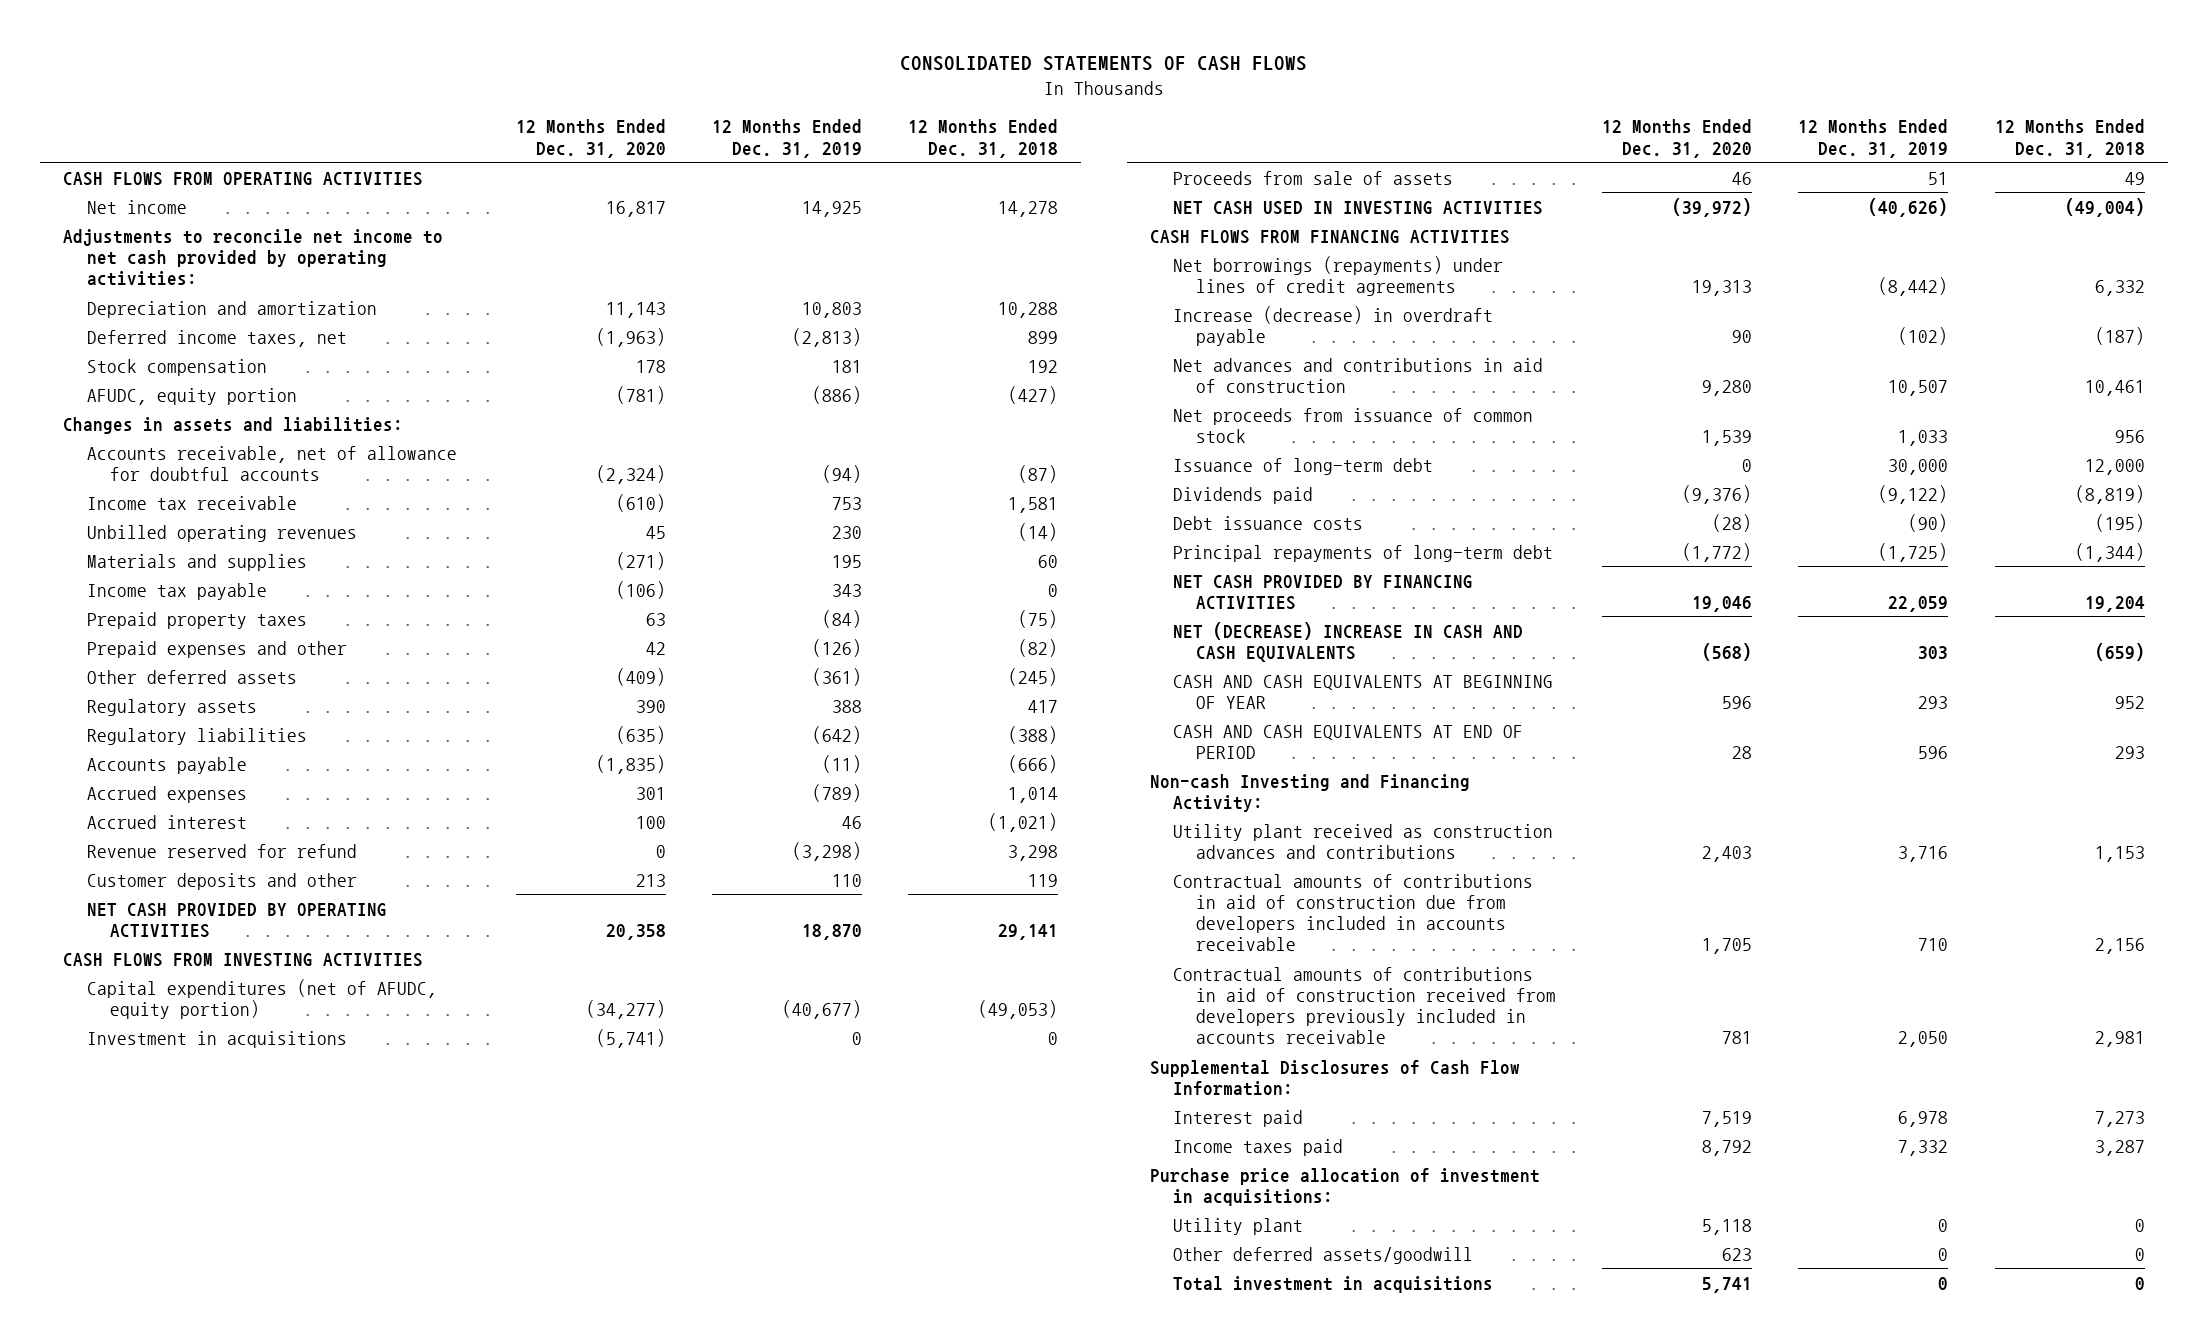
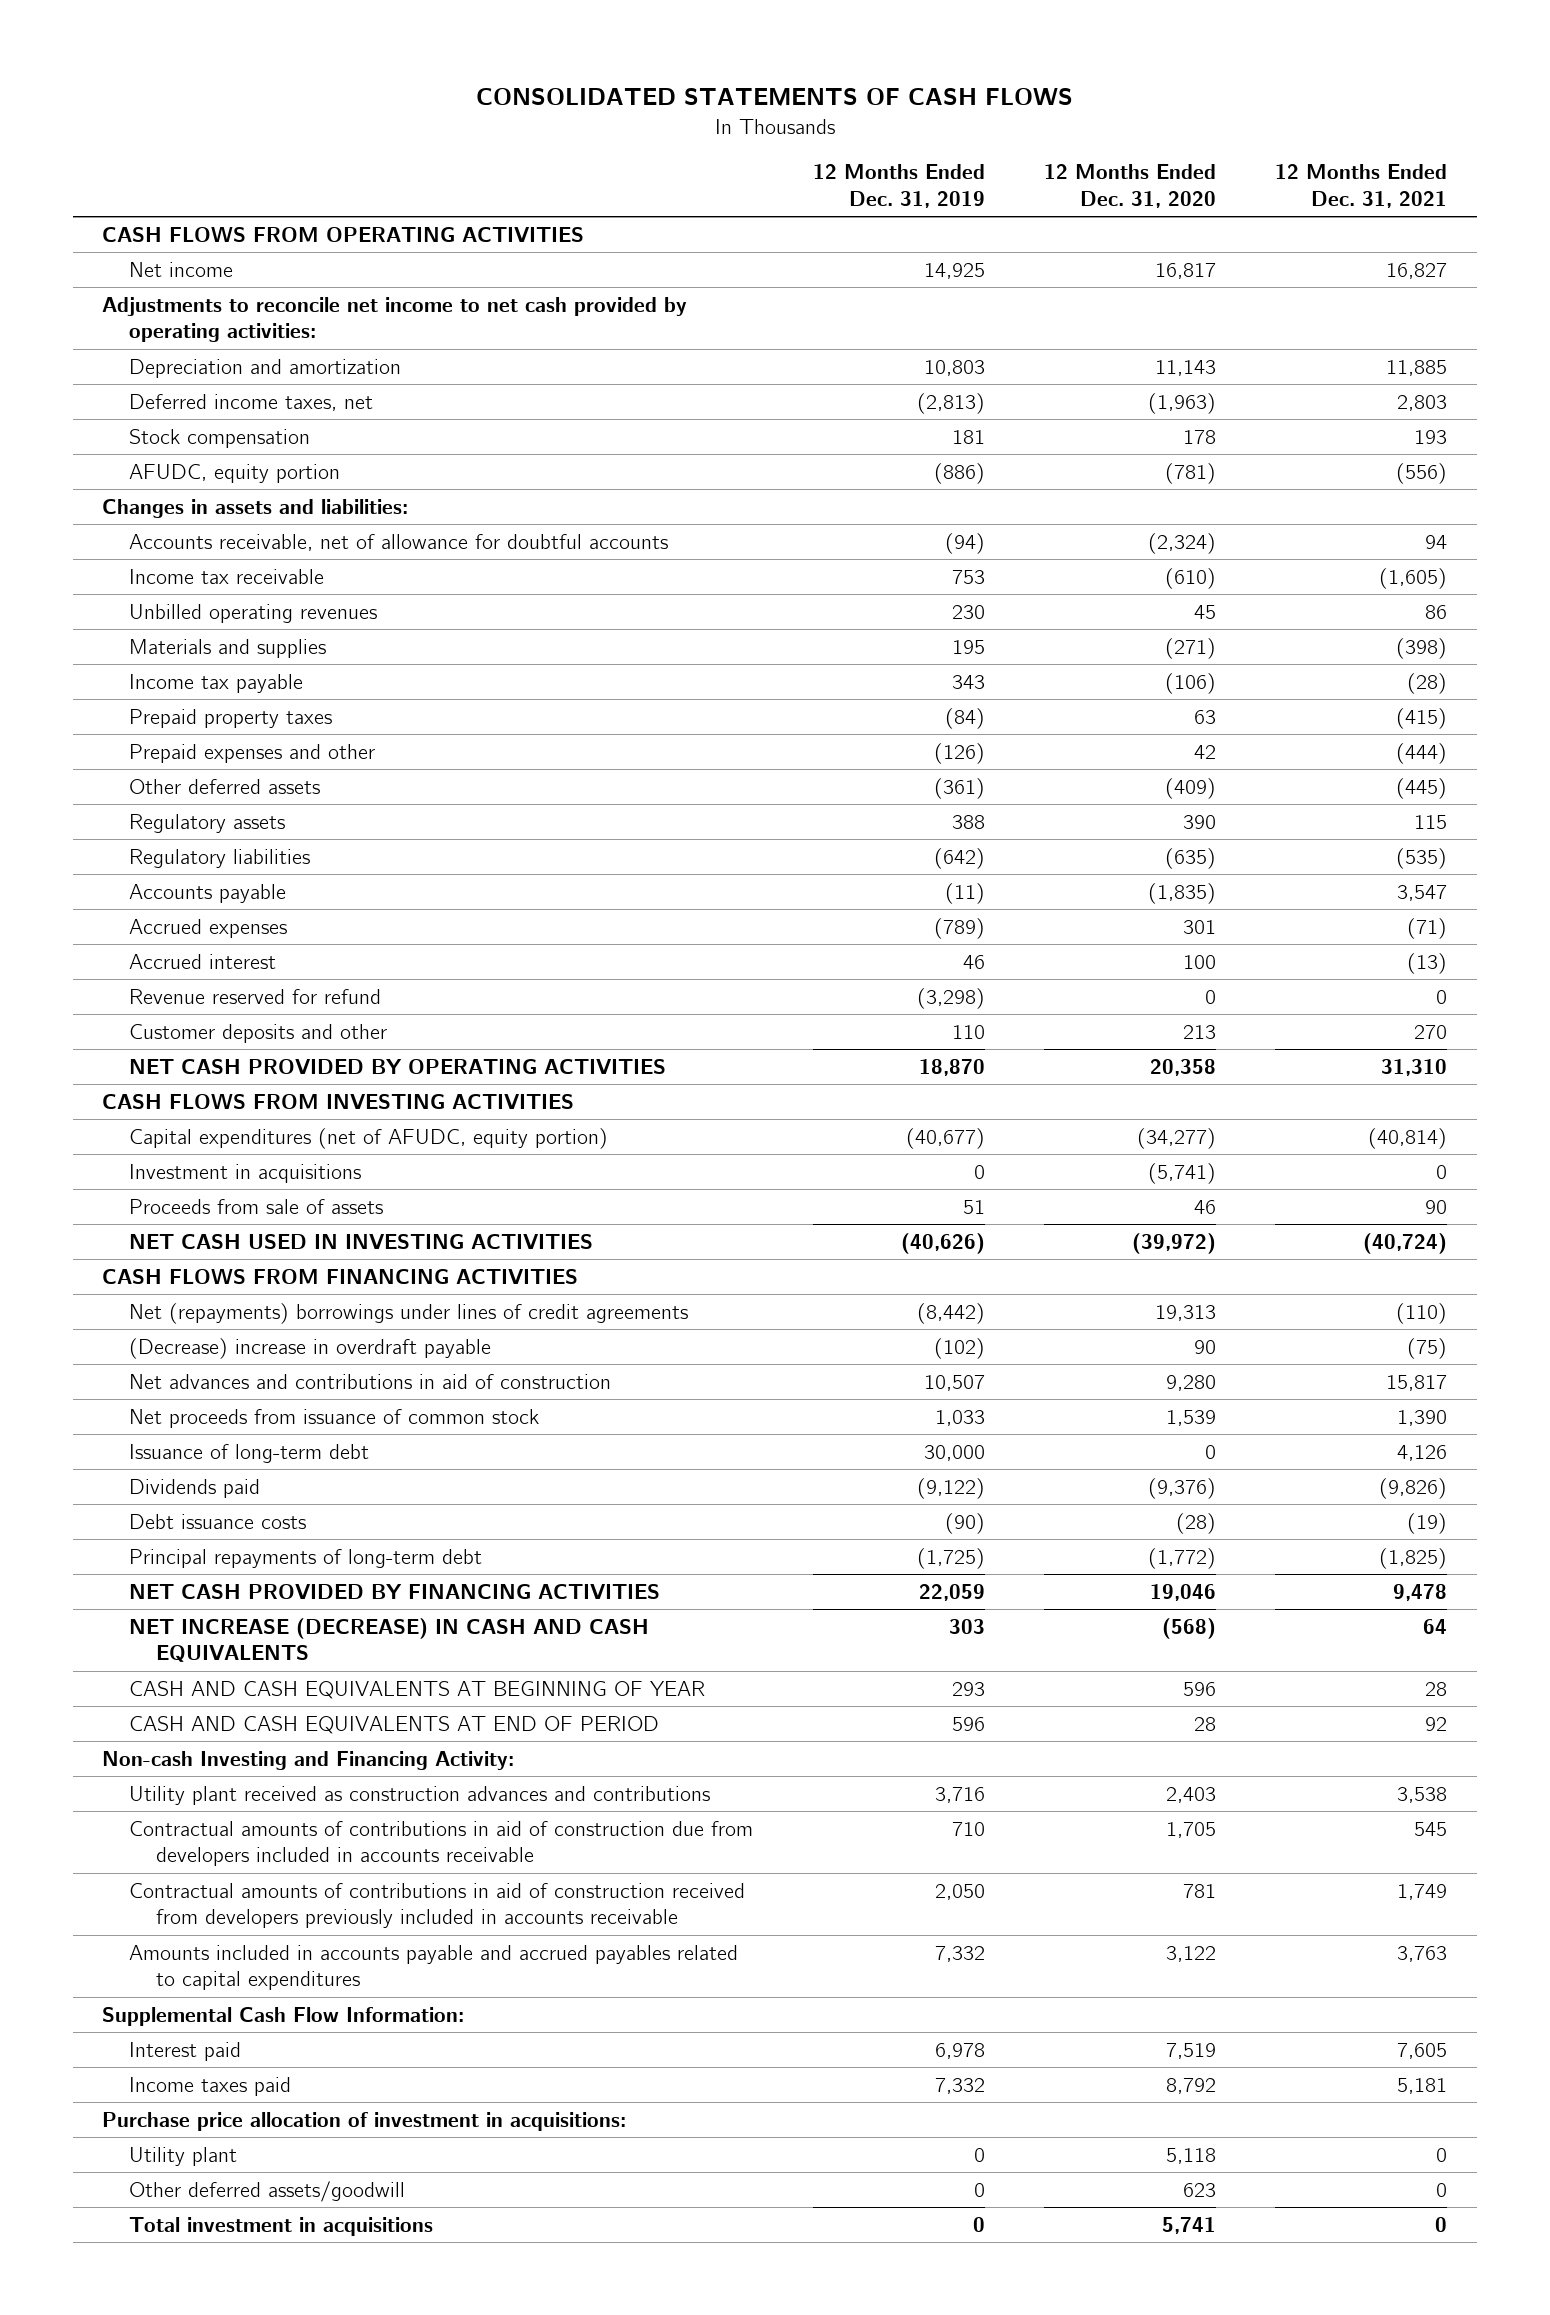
- | 12 Months Ended Dec. 31, 2020 | 12 Months Ended Dec. 31, 2019 | 12 Months Ended Dec. 31, 2018
+ | 12 Months Ended Dec. 31, 2019 | 12 Months Ended Dec. 31, 2020 | 12 Months Ended Dec. 31, 2021
- Net borrowings (repayments) under lines of credit agreements | 19,313 | (8,442) | 6,332
- Increase (decrease) in overdraft payable | 90 | (102) | (187)
+ Net (repayments) borrowings under lines of credit agreements | (8,442) | 19,313 | (110)
+ (Decrease) increase in overdraft payable | (102) | 90 | (75)
- NET (DECREASE) INCREASE IN CASH AND CASH EQUIVALENTS | (568) | 303 | (659)
+ NET INCREASE (DECREASE) IN CASH AND CASH EQUIVALENTS | 303 | (568) | 64
- Supplemental Disclosures of Cash Flow Information:
+ Amounts included in accounts payable and accrued payables related to capital expenditures | 7,332 | 3,122 | 3,763
+ Supplemental Cash Flow Information:

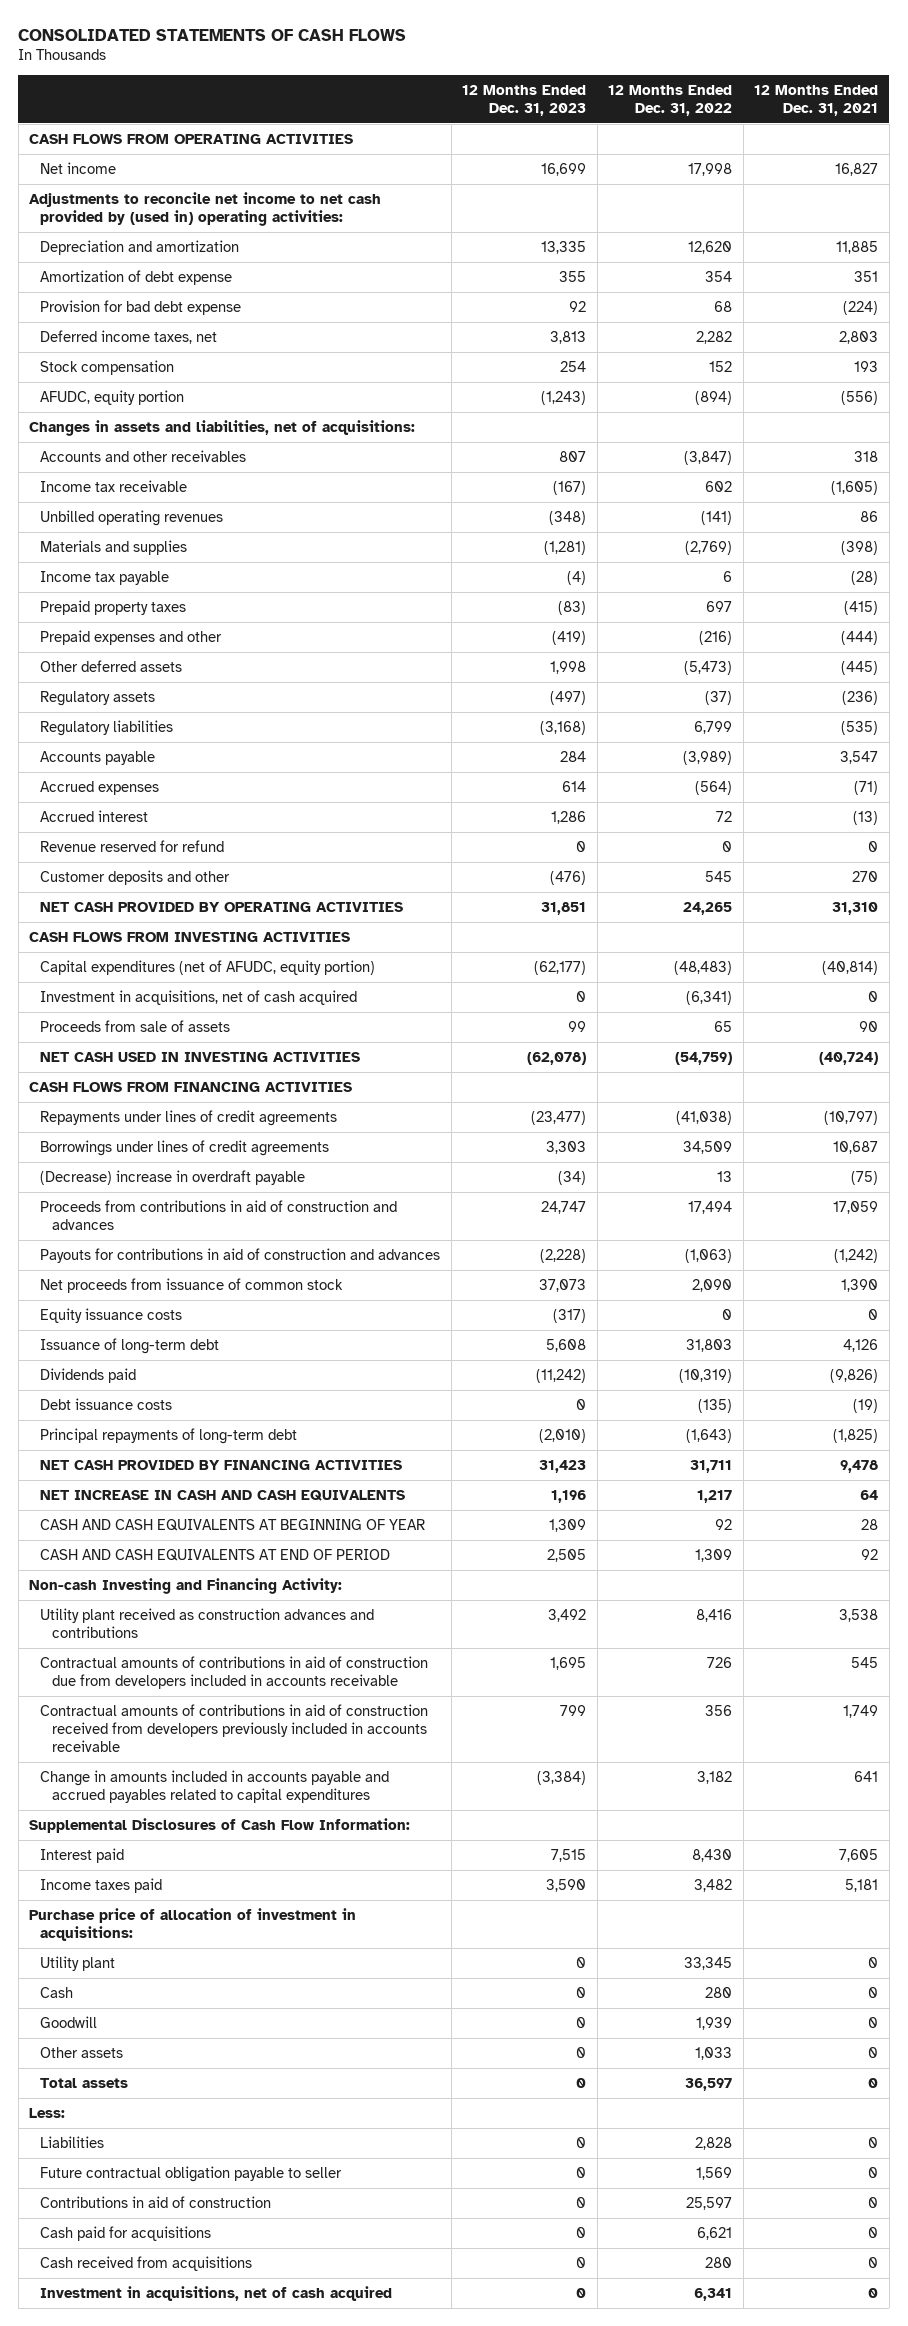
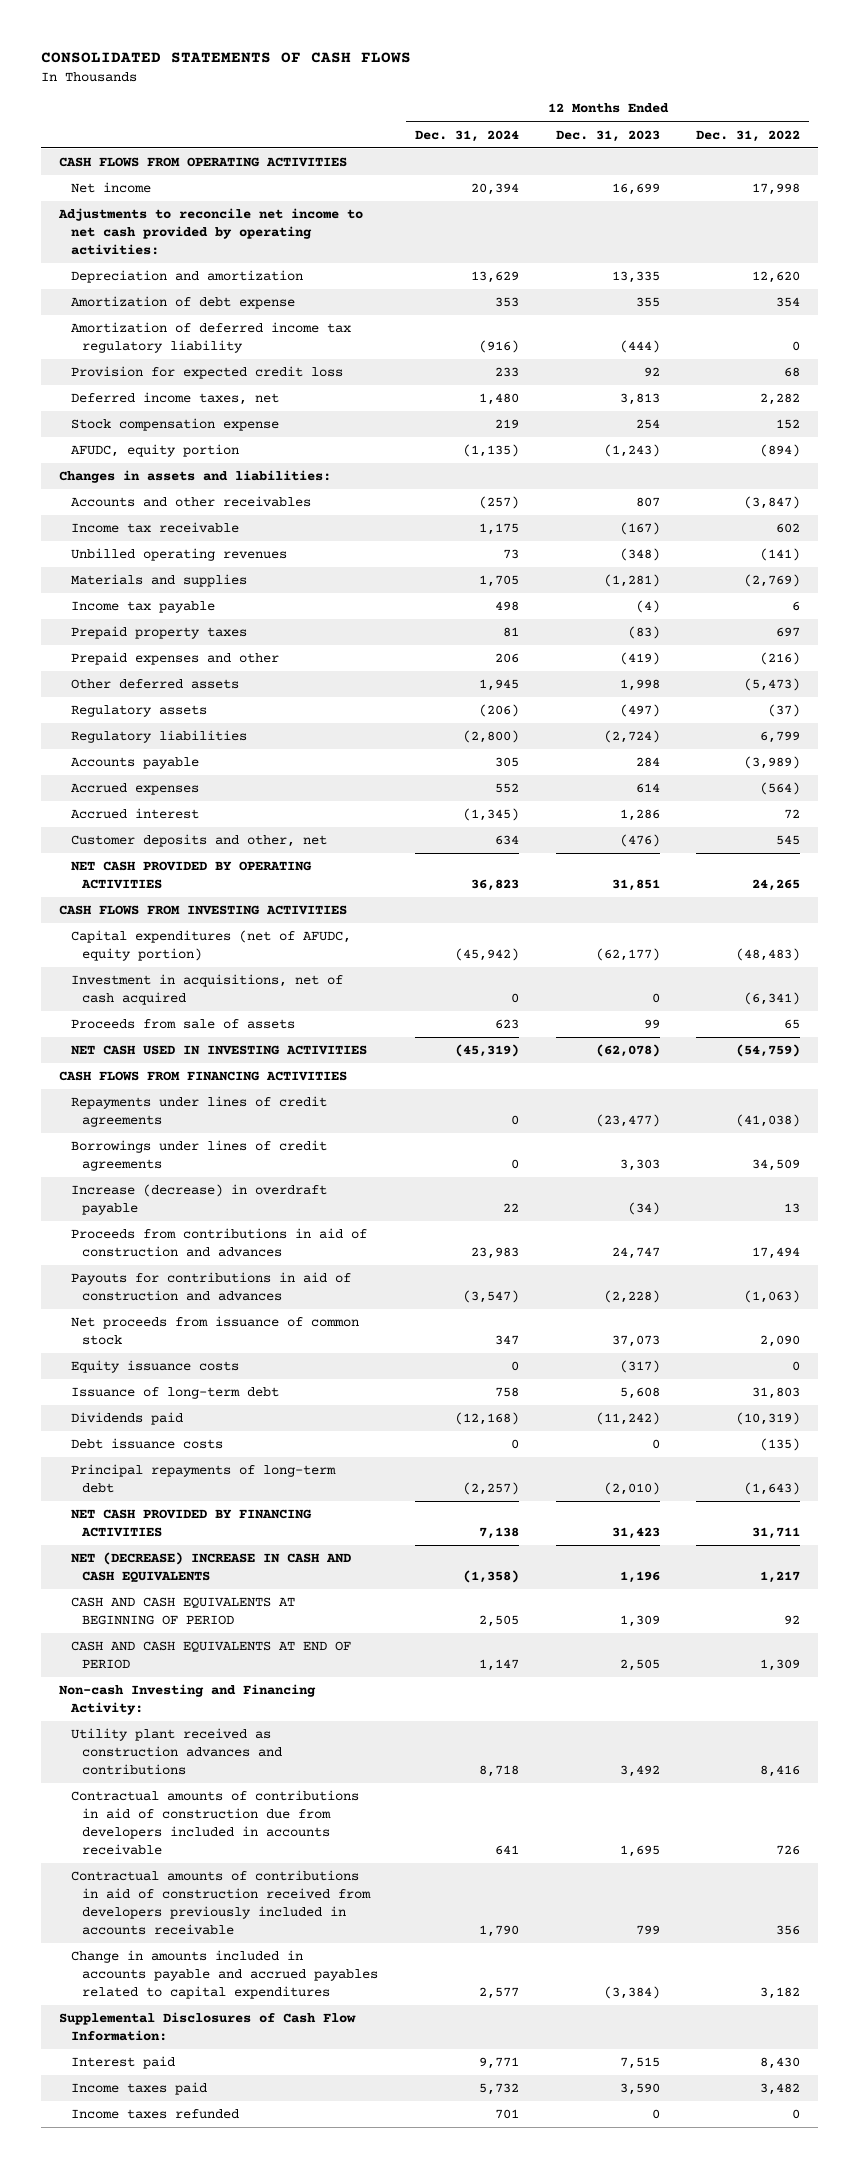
- | 12 Months Ended Dec. 31, 2023 | 12 Months Ended Dec. 31, 2022 | 12 Months Ended Dec. 31, 2021
+ | 12 Months Ended Dec. 31, 2024 | 12 Months Ended Dec. 31, 2023 | 12 Months Ended Dec. 31, 2022
- Adjustments to reconcile net income to net cash provided by (used in) operating activities:
+ Adjustments to reconcile net income to net cash provided by operating activities:
- Provision for bad debt expense | 92 | 68 | (224)
+ Amortization of deferred income tax regulatory liability | (916) | (444) | 0
+ Provision for expected credit loss | 233 | 92 | 68
- Stock compensation | 254 | 152 | 193
+ Stock compensation expense | 219 | 254 | 152
- Changes in assets and liabilities, net of acquisitions:
+ Changes in assets and liabilities:
- Regulatory liabilities | (3,168) | 6,799 | (535)
+ Regulatory liabilities | (2,800) | (2,724) | 6,799
- Revenue reserved for refund | 0 | 0 | 0
- Customer deposits and other | (476) | 545 | 270
+ Customer deposits and other, net | 634 | (476) | 545
- (Decrease) increase in overdraft payable | (34) | 13 | (75)
+ Increase (decrease) in overdraft payable | 22 | (34) | 13
- NET INCREASE IN CASH AND CASH EQUIVALENTS | 1,196 | 1,217 | 64
- CASH AND CASH EQUIVALENTS AT BEGINNING OF YEAR | 1,309 | 92 | 28
+ NET (DECREASE) INCREASE IN CASH AND CASH EQUIVALENTS | (1,358) | 1,196 | 1,217
+ CASH AND CASH EQUIVALENTS AT BEGINNING OF PERIOD | 2,505 | 1,309 | 92
- Purchase price of allocation of investment in acquisitions:
- Utility plant | 0 | 33,345 | 0
- Cash | 0 | 280 | 0
- Goodwill | 0 | 1,939 | 0
- Other assets | 0 | 1,033 | 0
- Total assets | 0 | 36,597 | 0
- Less:
- Liabilities | 0 | 2,828 | 0
- Future contractual obligation payable to seller | 0 | 1,569 | 0
- Contributions in aid of construction | 0 | 25,597 | 0
- Cash paid for acquisitions | 0 | 6,621 | 0
- Cash received from acquisitions | 0 | 280 | 0
- Investment in acquisitions, net of cash acquired | 0 | 6,341 | 0
+ Income taxes refunded | 701 | 0 | 0

